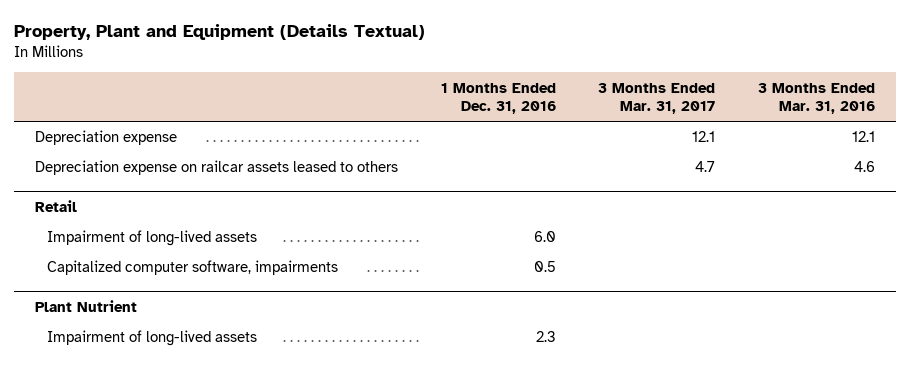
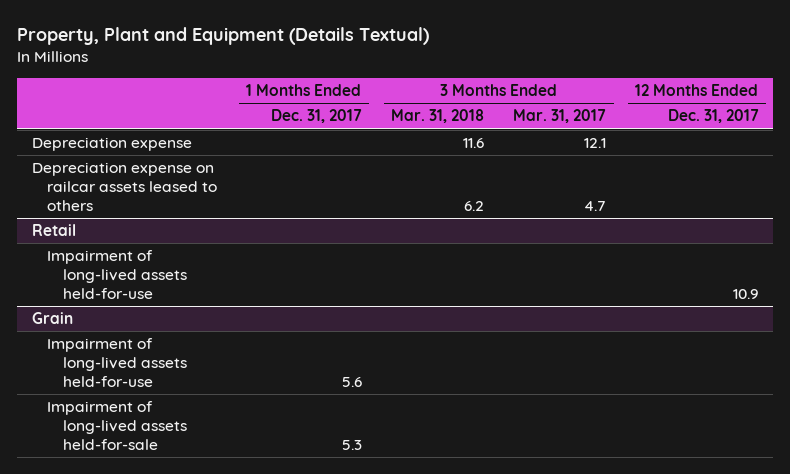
- | 1 Months Ended Dec. 31, 2016 | 3 Months Ended Mar. 31, 2017 | 3 Months Ended Mar. 31, 2016
+ | 1 Months Ended Dec. 31, 2017 | 3 Months Ended Mar. 31, 2018 | 3 Months Ended Mar. 31, 2017 | 12 Months Ended Dec. 31, 2017
@ Retail
- Impairment of long-lived assets | 6.0 | |
- Capitalized computer software, impairments | 0.5 | |
- Plant Nutrient
- Impairment of long-lived assets | 2.3 | |
@ Retail
+ Impairment of long-lived assets held-for-use | | | | 10.9
+ Grain
+ Impairment of long-lived assets held-for-use | 5.6 | | |
+ Impairment of long-lived assets held-for-sale | 5.3 | | |

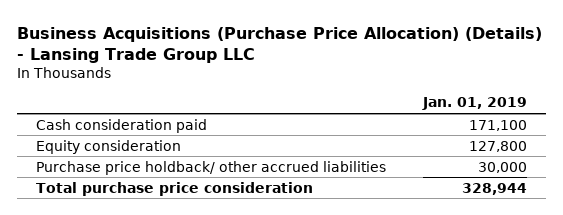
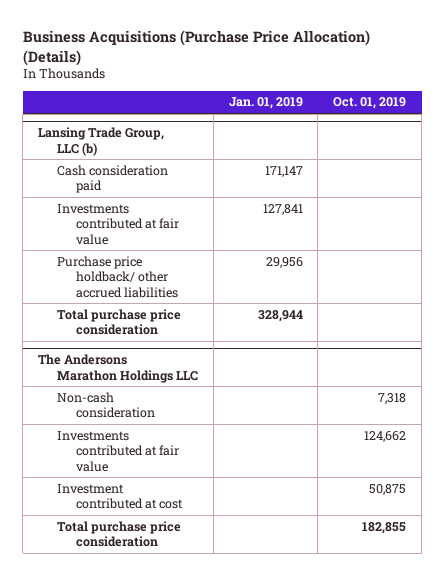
- Business Acquisitions (Purchase Price Allocation) (Details) - Lansing Trade Group LLC
+ Business Acquisitions (Purchase Price Allocation) (Details)
- | Jan. 01, 2019
+ | Jan. 01, 2019 | Oct. 01, 2019
- Cash consideration paid | 171,100
- Equity consideration | 127,800
- Purchase price holdback/ other accrued liabilities | 30,000
+ Lansing Trade Group, LLC (b)
+ Cash consideration paid | 171,147 |
+ Investments contributed at fair value | 127,841 |
+ Purchase price holdback/ other accrued liabilities | 29,956 |
+ The Andersons Marathon Holdings LLC
+ Non-cash consideration | | 7,318
+ Investments contributed at fair value | | 124,662
+ Investment contributed at cost | | 50,875
+ Total purchase price consideration | | 182,855

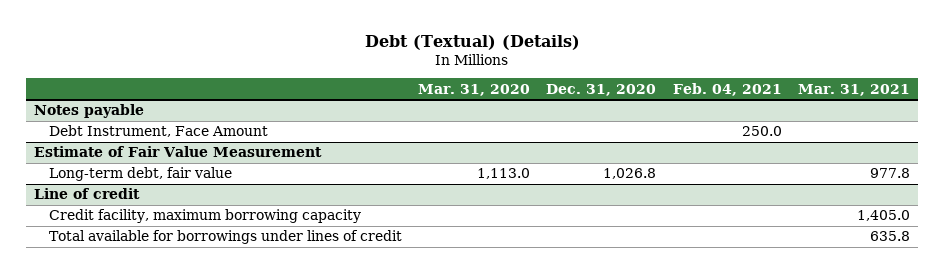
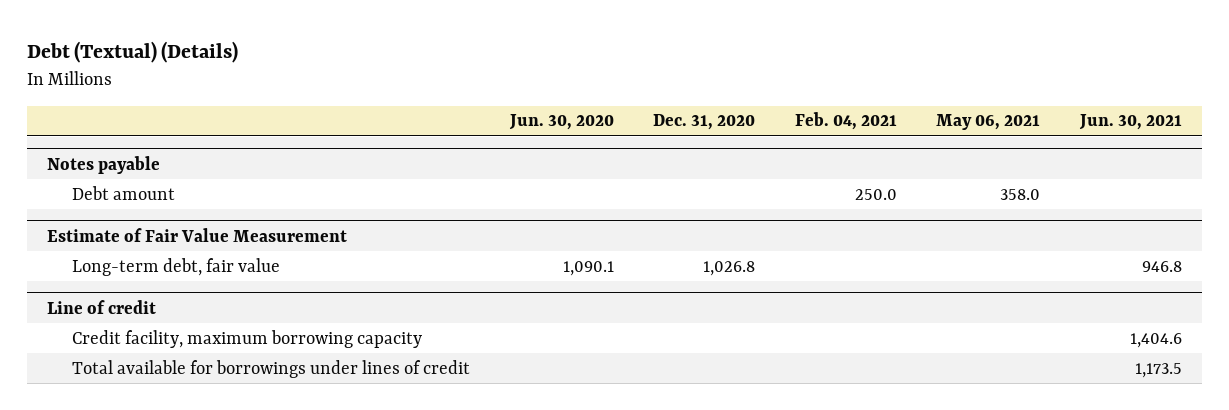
- | Mar. 31, 2020 | Dec. 31, 2020 | Feb. 04, 2021 | Mar. 31, 2021
+ | Jun. 30, 2020 | Dec. 31, 2020 | Feb. 04, 2021 | May 06, 2021 | Jun. 30, 2021
@ Notes payable
- Debt Instrument, Face Amount | | | 250.0 |
+ Debt amount | | | 250.0 | 358.0 |

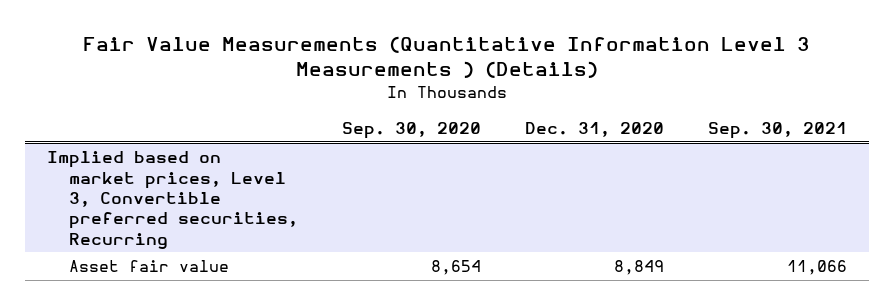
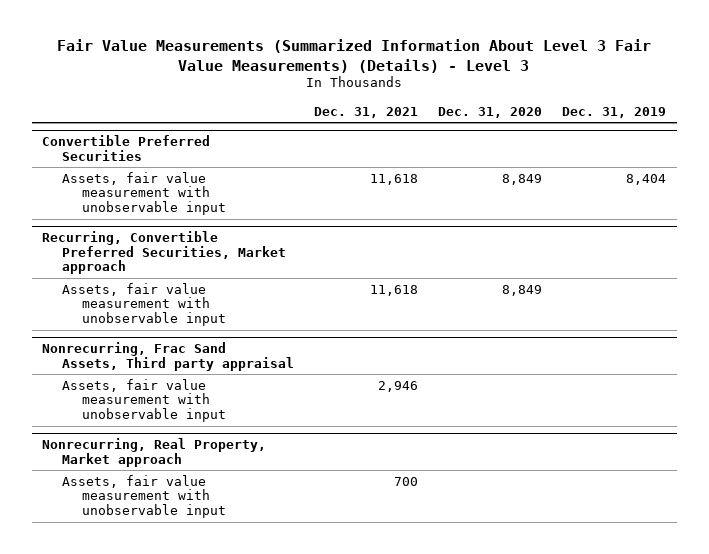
- Fair Value Measurements (Quantitative Information Level 3 Measurements ) (Details)
+ Fair Value Measurements (Summarized Information About Level 3 Fair Value Measurements) (Details) - Level 3
- | Sep. 30, 2020 | Dec. 31, 2020 | Sep. 30, 2021
+ | Dec. 31, 2021 | Dec. 31, 2020 | Dec. 31, 2019
- Implied based on market prices, Level 3, Convertible preferred securities, Recurring
- Asset fair value | 8,654 | 8,849 | 11,066
+ Convertible Preferred Securities
+ Assets, fair value measurement with unobservable input | 11,618 | 8,849 | 8,404
+ Recurring, Convertible Preferred Securities, Market approach
+ Assets, fair value measurement with unobservable input | 11,618 | 8,849 |
+ Nonrecurring, Frac Sand Assets, Third party appraisal
+ Assets, fair value measurement with unobservable input | 2,946 | |
+ Nonrecurring, Real Property, Market approach
+ Assets, fair value measurement with unobservable input | 700 | |

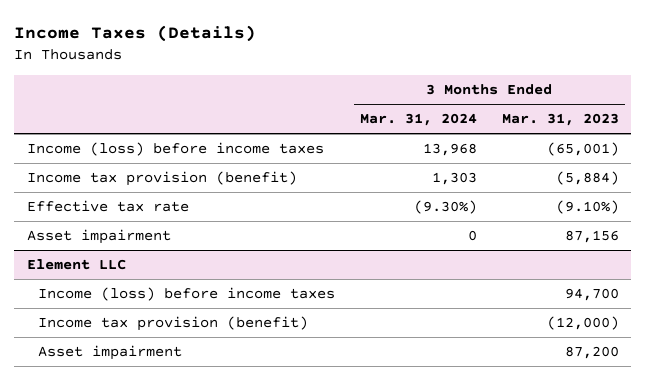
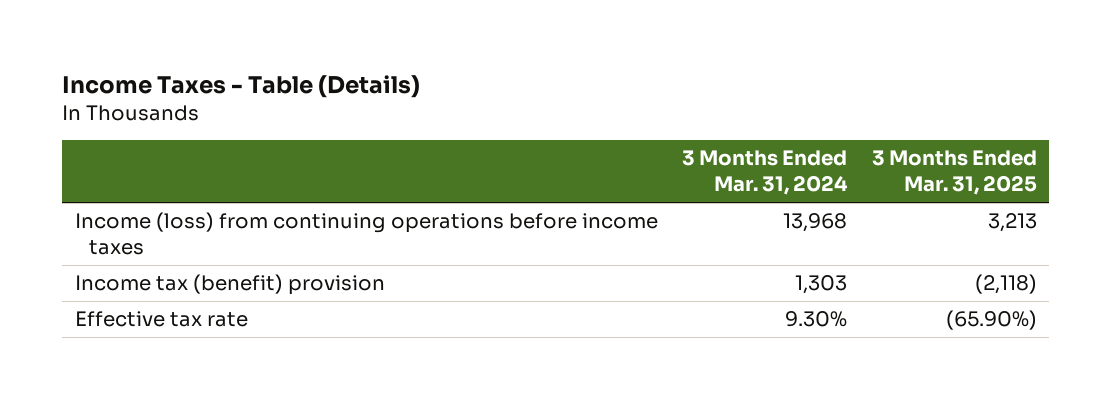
- Income Taxes (Details)
+ Income Taxes - Table (Details)
- | 3 Months Ended Mar. 31, 2024 | 3 Months Ended Mar. 31, 2023
+ | 3 Months Ended Mar. 31, 2024 | 3 Months Ended Mar. 31, 2025
- Income (loss) before income taxes | 13,968 | (65,001)
- Income tax provision (benefit) | 1,303 | (5,884)
- Effective tax rate | (9.30%) | (9.10%)
- Asset impairment | 0 | 87,156
- Element LLC
- Income (loss) before income taxes | | 94,700
- Income tax provision (benefit) | | (12,000)
- Asset impairment | | 87,200
+ Income (loss) from continuing operations before income taxes | 13,968 | 3,213
+ Income tax (benefit) provision | 1,303 | (2,118)
+ Effective tax rate | 9.30% | (65.90%)

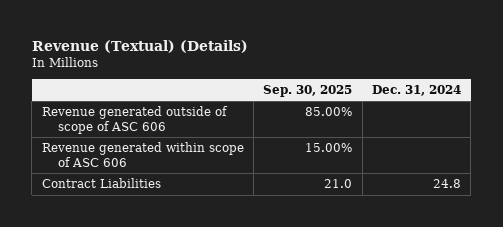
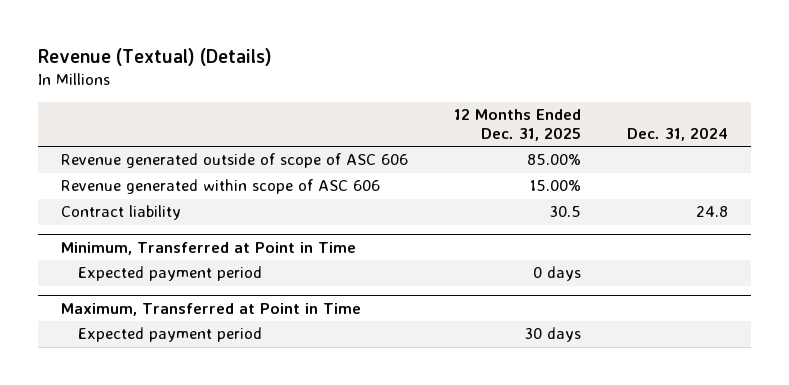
- | Sep. 30, 2025 | Dec. 31, 2024
+ | 12 Months Ended Dec. 31, 2025 | Dec. 31, 2024
- Contract Liabilities | 21.0 | 24.8
+ Contract liability | 30.5 | 24.8
+ Minimum, Transferred at Point in Time
+ Expected payment period | 0 days |
+ Maximum, Transferred at Point in Time
+ Expected payment period | 30 days |

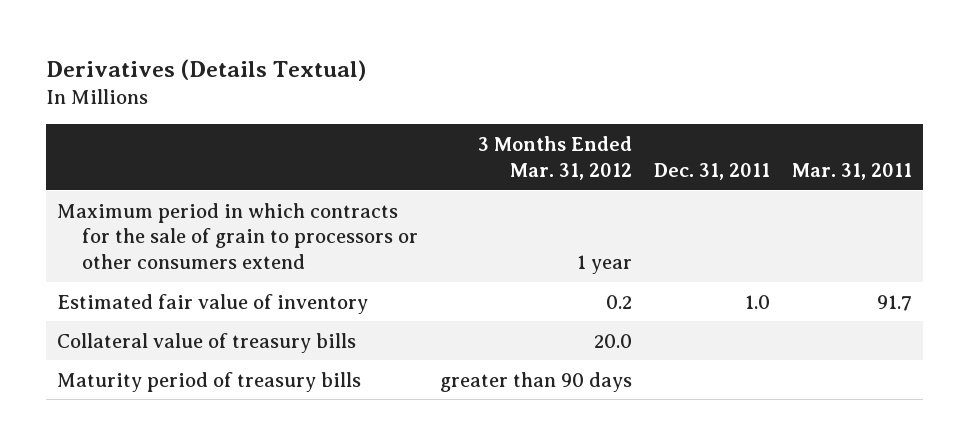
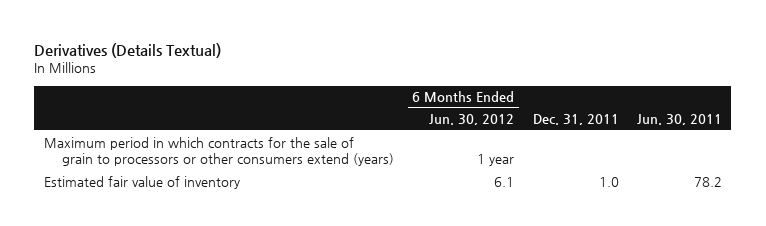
- | 3 Months Ended Mar. 31, 2012 | Dec. 31, 2011 | Mar. 31, 2011
+ | 6 Months Ended Jun. 30, 2012 | Dec. 31, 2011 | Jun. 30, 2011
- Maximum period in which contracts for the sale of grain to processors or other consumers extend | 1 year | |
+ Maximum period in which contracts for the sale of grain to processors or other consumers extend (years) | 1 year | |
- Collateral value of treasury bills | 20.0 | |
- Maturity period of treasury bills | greater than 90 days | |

